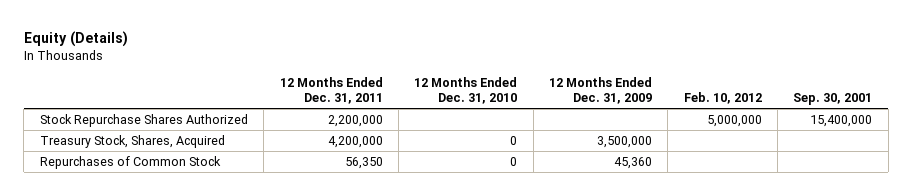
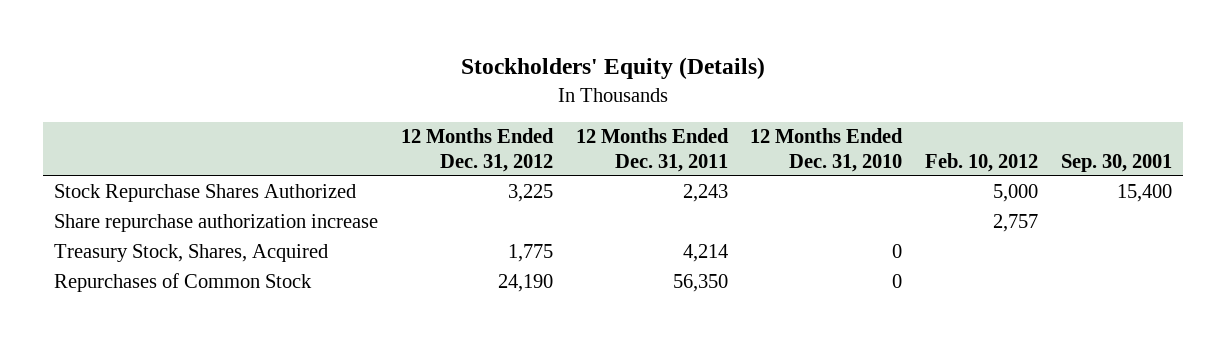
- Equity (Details)
+ Stockholders' Equity (Details)
- | 12 Months Ended Dec. 31, 2011 | 12 Months Ended Dec. 31, 2010 | 12 Months Ended Dec. 31, 2009 | Feb. 10, 2012 | Sep. 30, 2001
+ | 12 Months Ended Dec. 31, 2012 | 12 Months Ended Dec. 31, 2011 | 12 Months Ended Dec. 31, 2010 | Feb. 10, 2012 | Sep. 30, 2001
- Stock Repurchase Shares Authorized | 2,200,000 | | | 5,000,000 | 15,400,000
- Treasury Stock, Shares, Acquired | 4,200,000 | 0 | 3,500,000 | |
+ Stock Repurchase Shares Authorized | 3,225 | 2,243 | | 5,000 | 15,400
+ Share repurchase authorization increase | | | | 2,757 |
+ Treasury Stock, Shares, Acquired | 1,775 | 4,214 | 0 | |

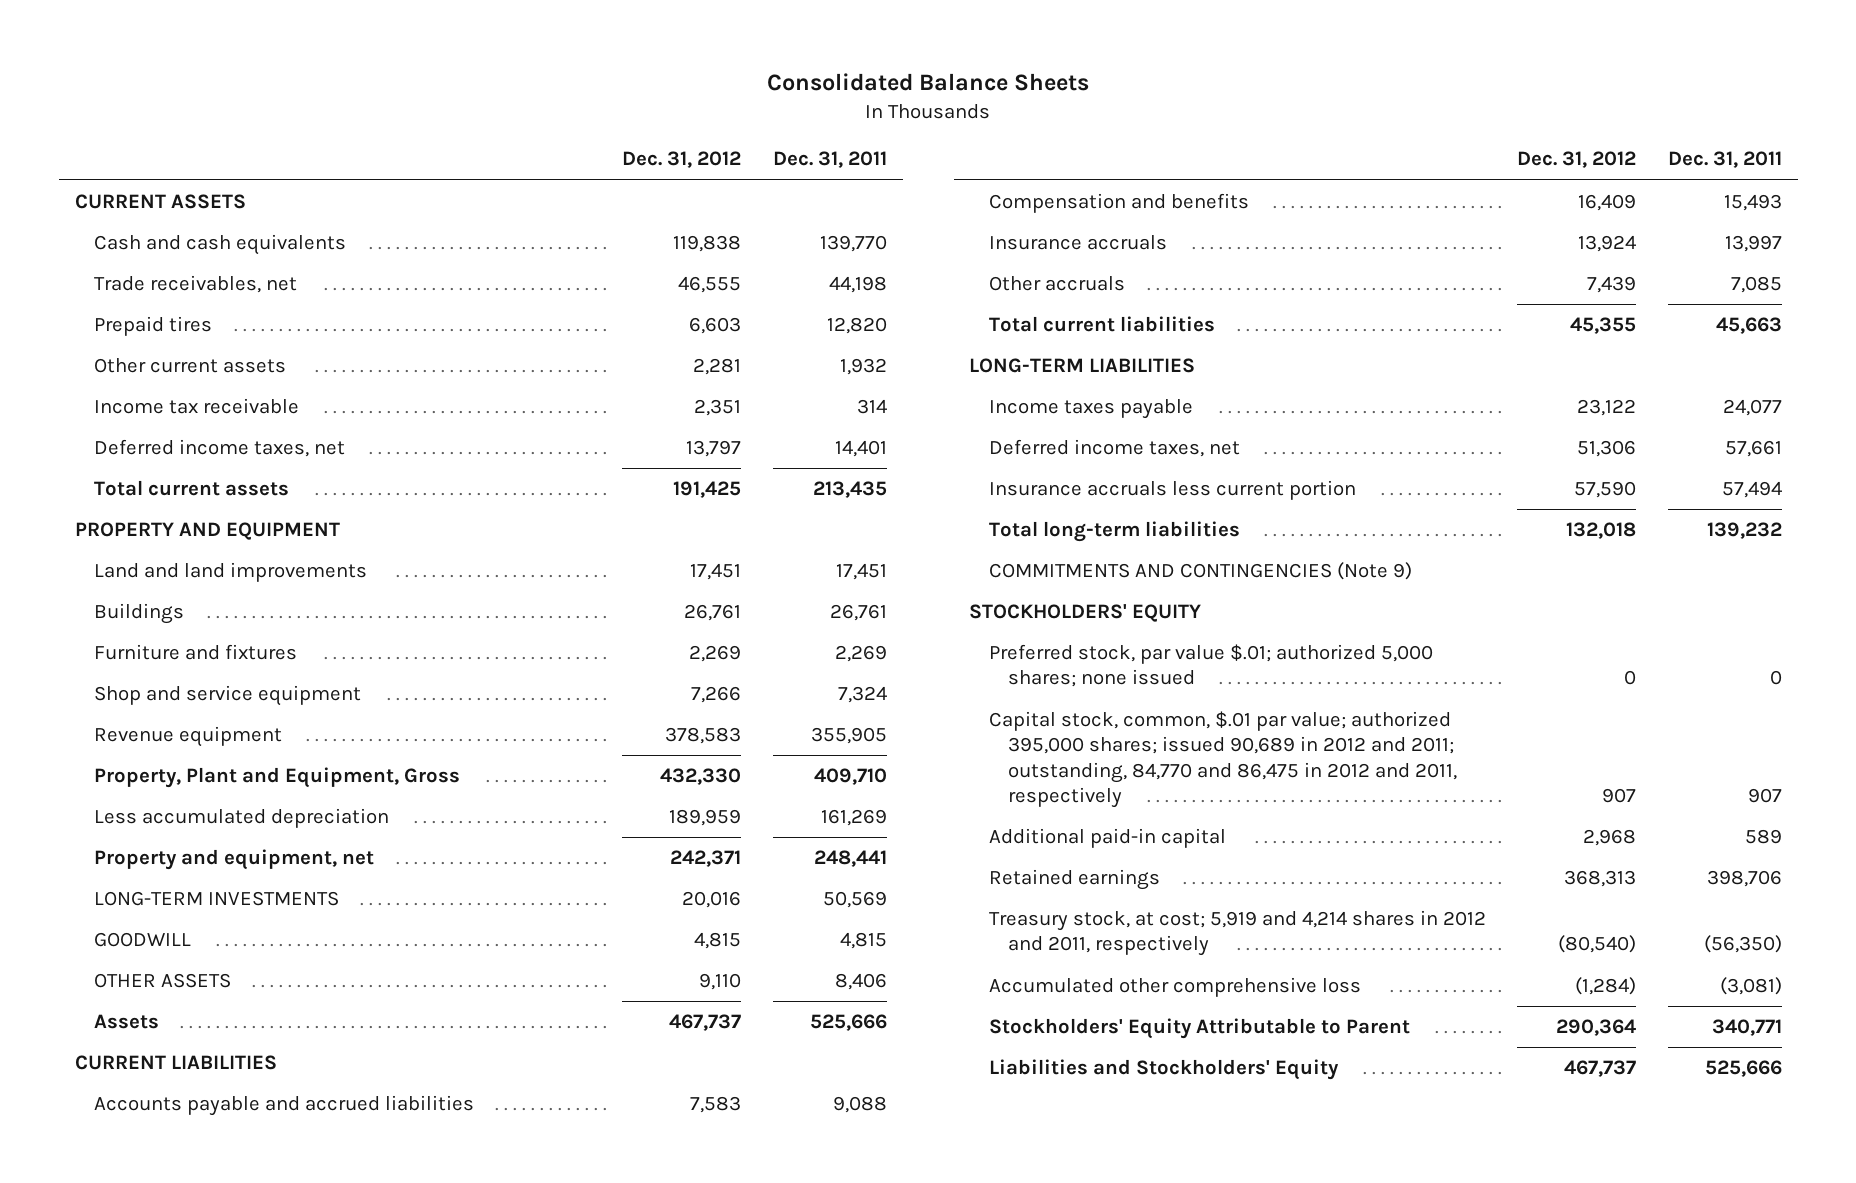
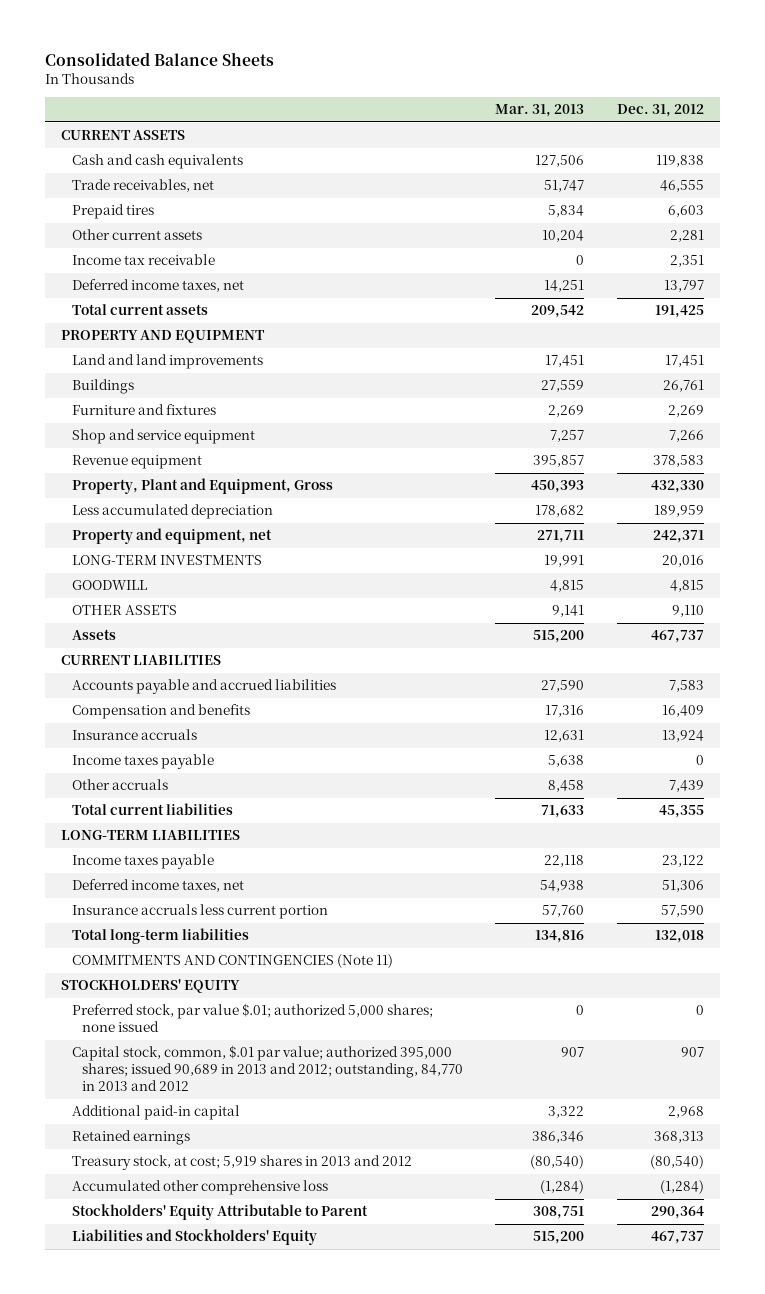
- | Dec. 31, 2012 | Dec. 31, 2011
+ | Mar. 31, 2013 | Dec. 31, 2012
+ Income taxes payable | 5,638 | 0
- COMMITMENTS AND CONTINGENCIES (Note 9)
+ COMMITMENTS AND CONTINGENCIES (Note 11)
- Capital stock, common, $.01 par value; authorized 395,000 shares; issued 90,689 in 2012 and 2011; outstanding, 84,770 and 86,475 in 2012 and 2011, respectively | 907 | 907
+ Capital stock, common, $.01 par value; authorized 395,000 shares; issued 90,689 in 2013 and 2012; outstanding, 84,770 in 2013 and 2012 | 907 | 907
- Treasury stock, at cost; 5,919 and 4,214 shares in 2012 and 2011, respectively | (80,540) | (56,350)
+ Treasury stock, at cost; 5,919 shares in 2013 and 2012 | (80,540) | (80,540)

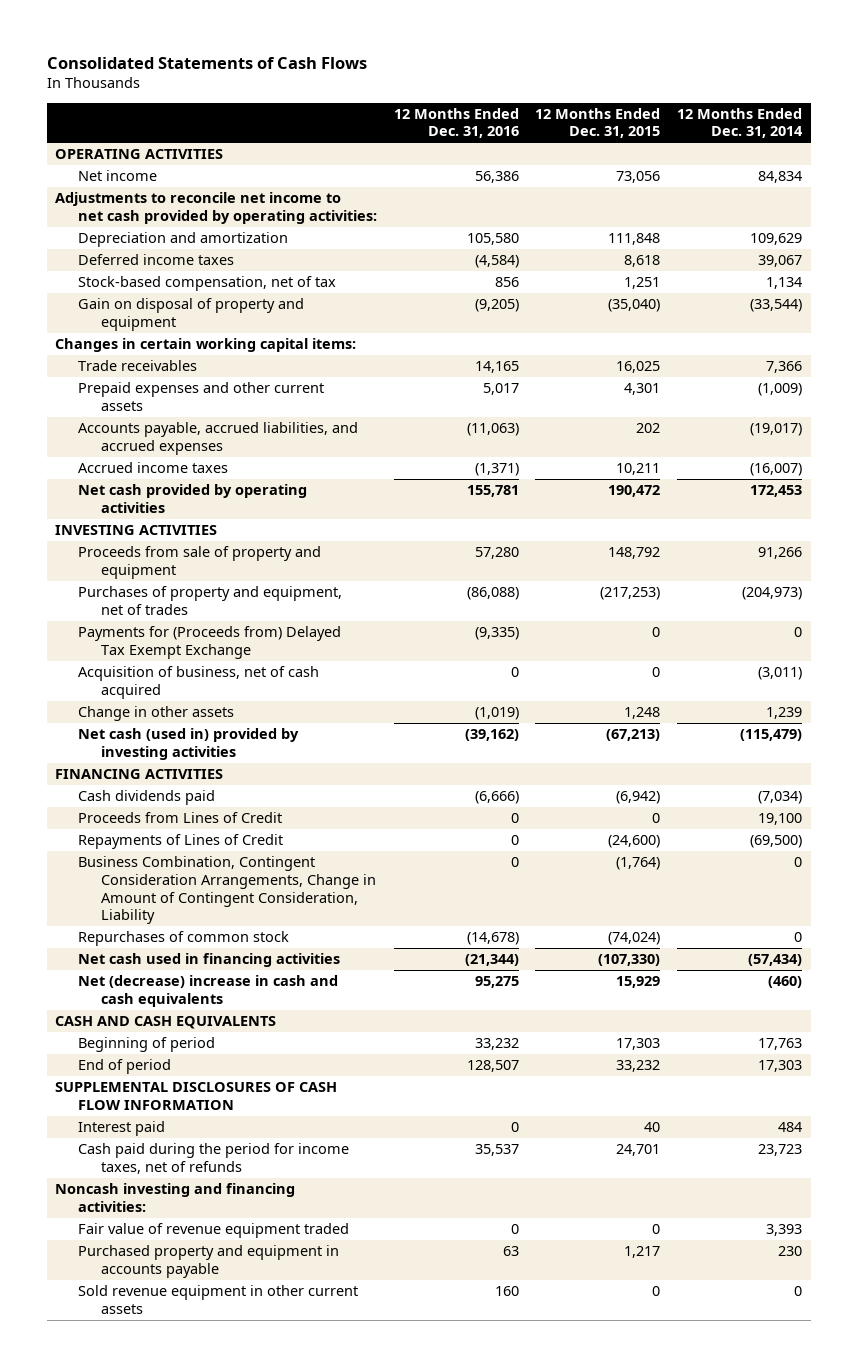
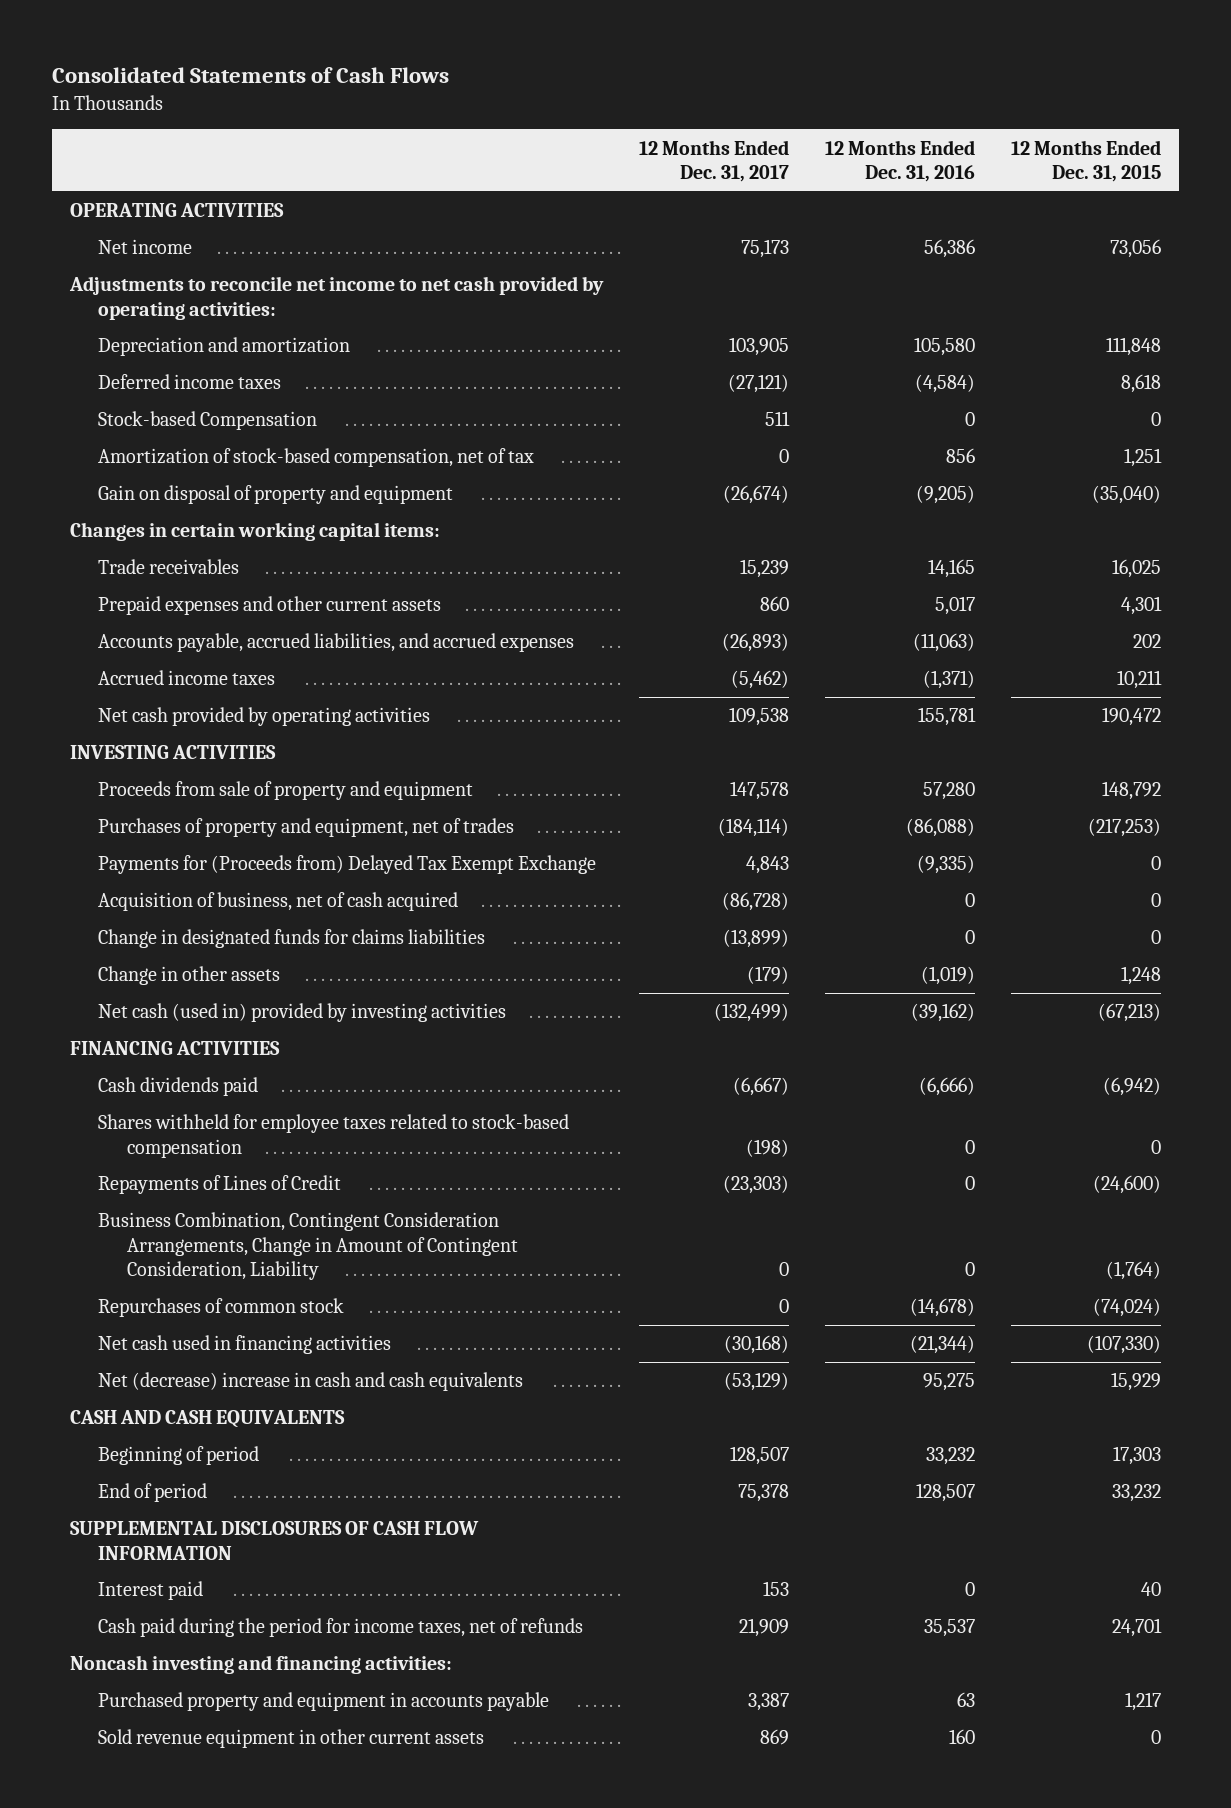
- | 12 Months Ended Dec. 31, 2016 | 12 Months Ended Dec. 31, 2015 | 12 Months Ended Dec. 31, 2014
+ | 12 Months Ended Dec. 31, 2017 | 12 Months Ended Dec. 31, 2016 | 12 Months Ended Dec. 31, 2015
- Stock-based compensation, net of tax | 856 | 1,251 | 1,134
+ Stock-based Compensation | 511 | 0 | 0
+ Amortization of stock-based compensation, net of tax | 0 | 856 | 1,251
+ Change in designated funds for claims liabilities | (13,899) | 0 | 0
- Proceeds from Lines of Credit | 0 | 0 | 19,100
+ Shares withheld for employee taxes related to stock-based compensation | (198) | 0 | 0
- Fair value of revenue equipment traded | 0 | 0 | 3,393

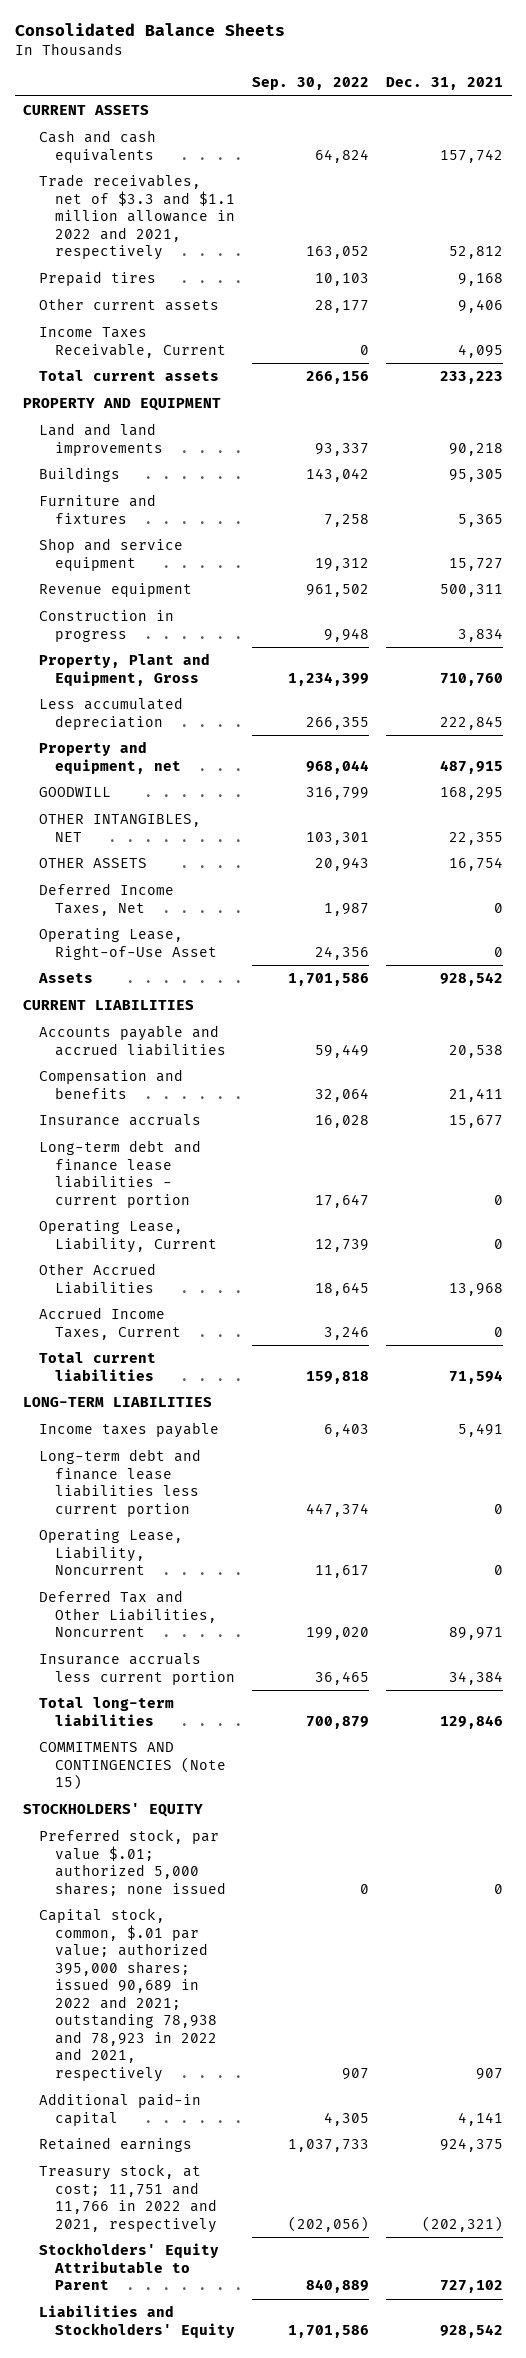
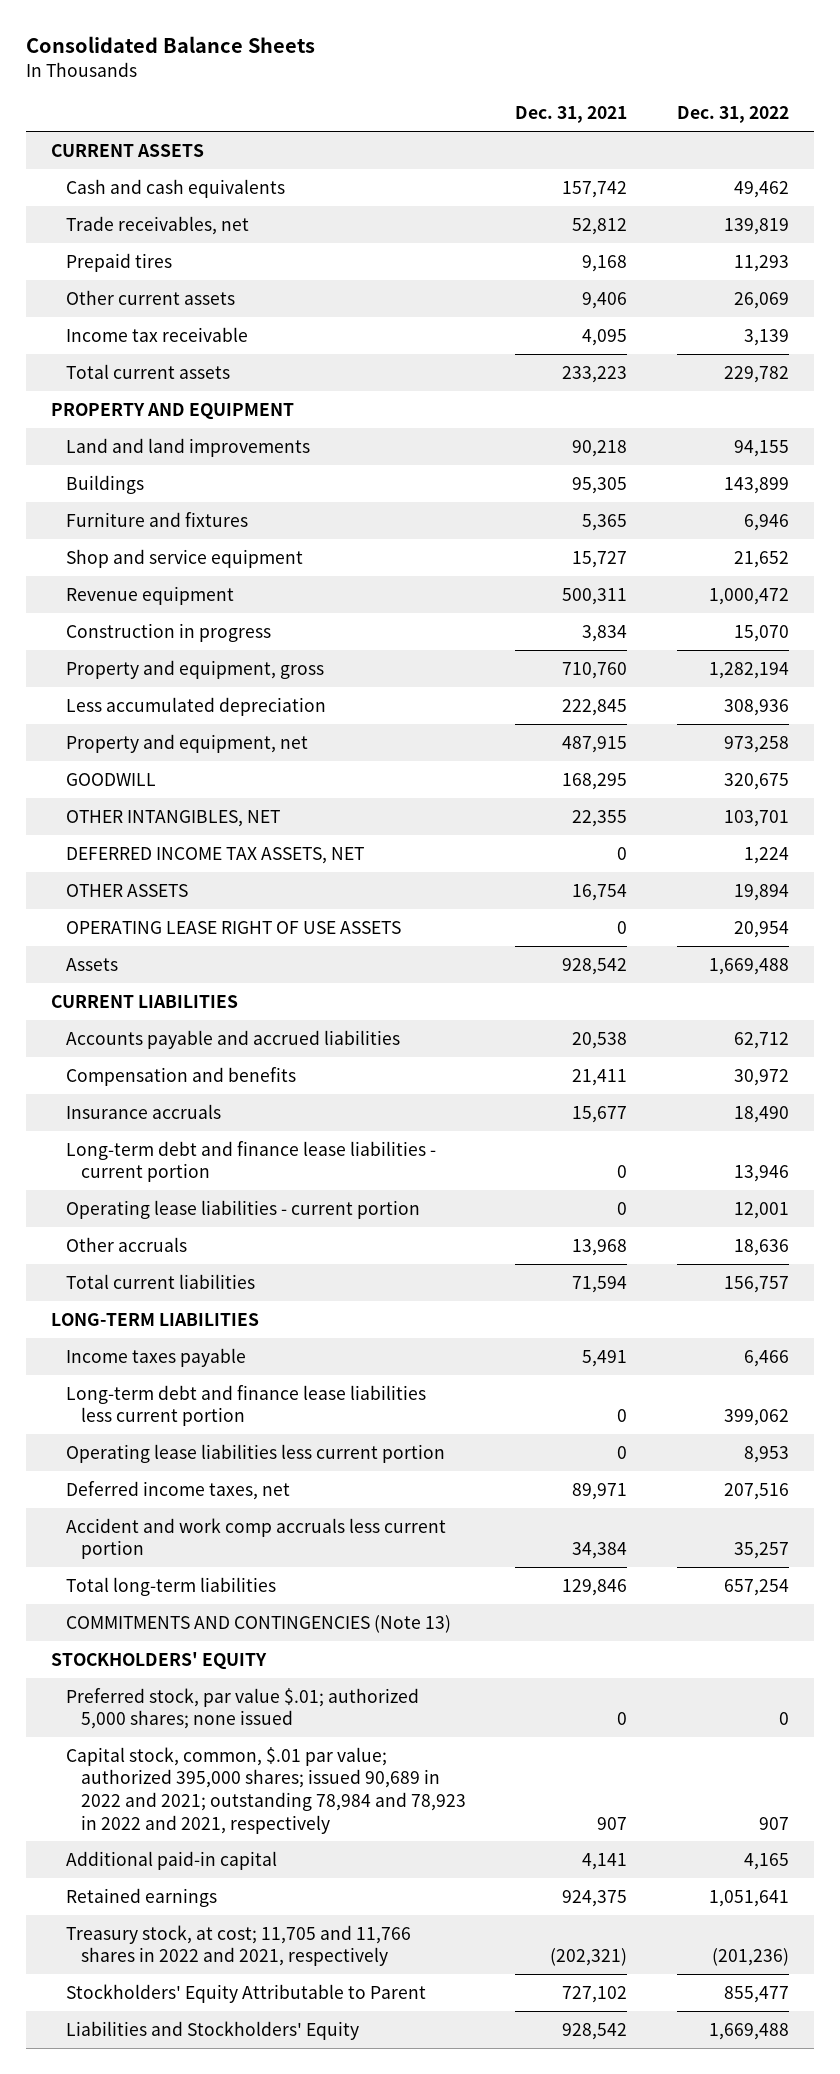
- | Sep. 30, 2022 | Dec. 31, 2021
+ | Dec. 31, 2021 | Dec. 31, 2022
- Trade receivables, net of $3.3 and $1.1 million allowance in 2022 and 2021, respectively | 163,052 | 52,812
+ Trade receivables, net | 52,812 | 139,819
- Income Taxes Receivable, Current | 0 | 4,095
+ Income tax receivable | 4,095 | 3,139
- Property, Plant and Equipment, Gross | 1,234,399 | 710,760
+ Property and equipment, gross | 710,760 | 1,282,194
+ DEFERRED INCOME TAX ASSETS, NET | 0 | 1,224
- Deferred Income Taxes, Net | 1,987 | 0
- Operating Lease, Right-of-Use Asset | 24,356 | 0
+ OPERATING LEASE RIGHT OF USE ASSETS | 0 | 20,954
- Operating Lease, Liability, Current | 12,739 | 0
- Other Accrued Liabilities | 18,645 | 13,968
- Accrued Income Taxes, Current | 3,246 | 0
+ Operating lease liabilities - current portion | 0 | 12,001
+ Other accruals | 13,968 | 18,636
- Operating Lease, Liability, Noncurrent | 11,617 | 0
- Deferred Tax and Other Liabilities, Noncurrent | 199,020 | 89,971
- Insurance accruals less current portion | 36,465 | 34,384
+ Operating lease liabilities less current portion | 0 | 8,953
+ Deferred income taxes, net | 89,971 | 207,516
+ Accident and work comp accruals less current portion | 34,384 | 35,257
- COMMITMENTS AND CONTINGENCIES (Note 15)
+ COMMITMENTS AND CONTINGENCIES (Note 13)
- Capital stock, common, $.01 par value; authorized 395,000 shares; issued 90,689 in 2022 and 2021; outstanding 78,938 and 78,923 in 2022 and 2021, respectively | 907 | 907
+ Capital stock, common, $.01 par value; authorized 395,000 shares; issued 90,689 in 2022 and 2021; outstanding 78,984 and 78,923 in 2022 and 2021, respectively | 907 | 907
- Treasury stock, at cost; 11,751 and 11,766 in 2022 and 2021, respectively | (202,056) | (202,321)
+ Treasury stock, at cost; 11,705 and 11,766 shares in 2022 and 2021, respectively | (202,321) | (201,236)

